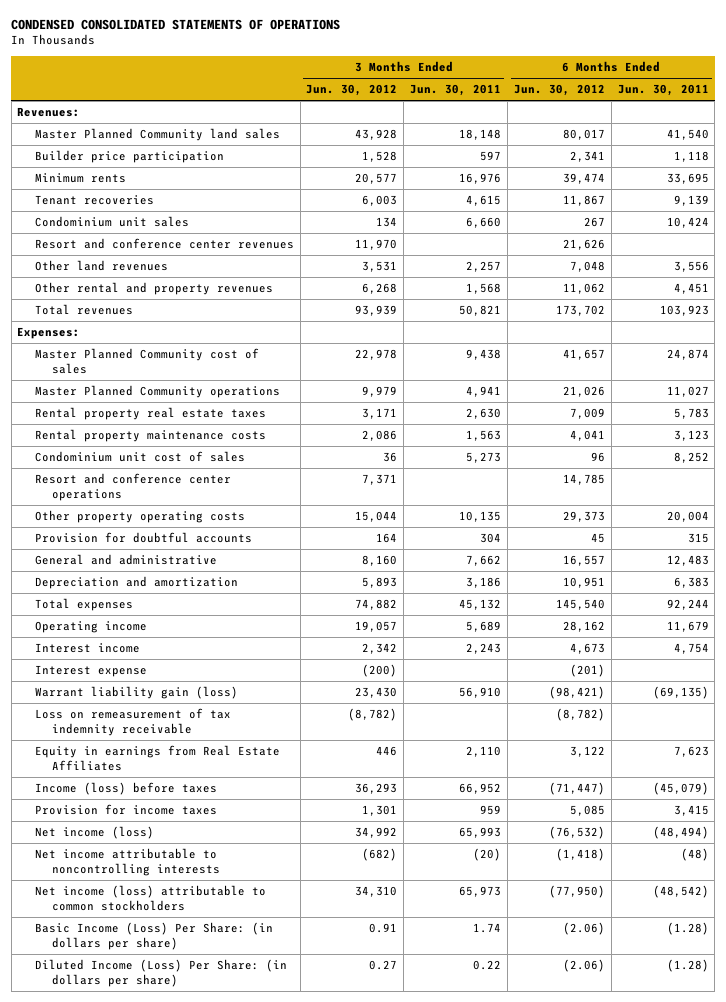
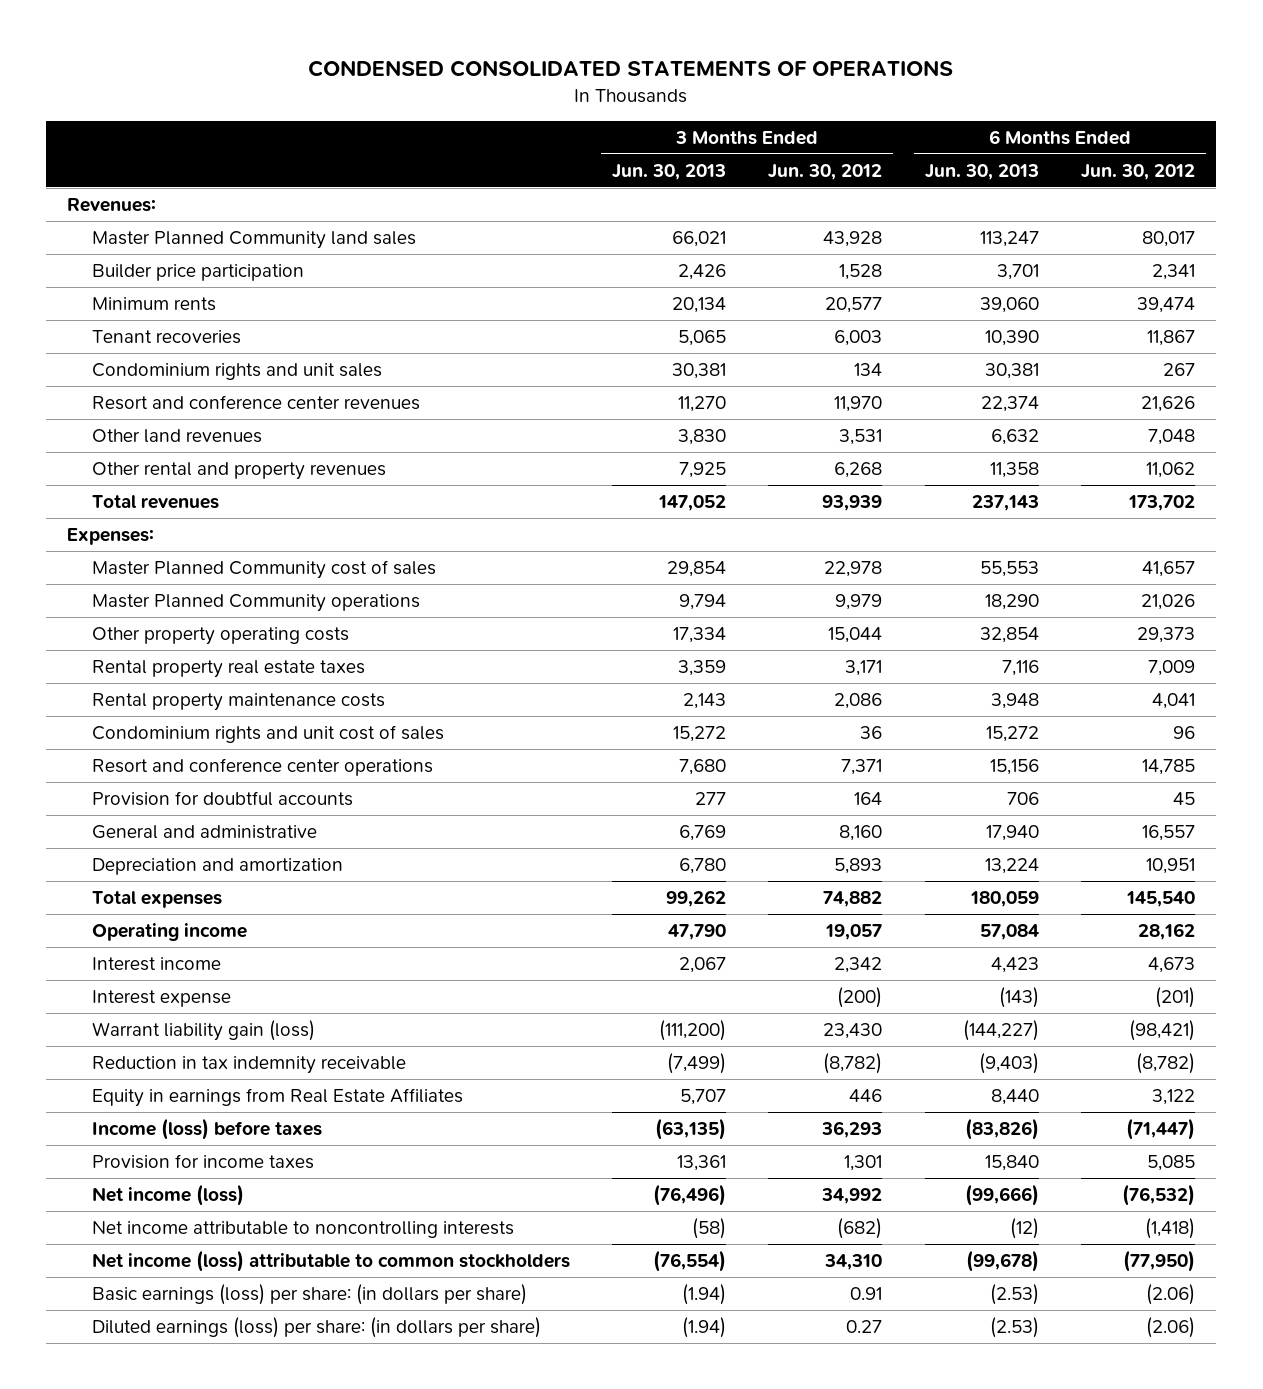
- | 3 Months Ended Jun. 30, 2012 | 3 Months Ended Jun. 30, 2011 | 6 Months Ended Jun. 30, 2012 | 6 Months Ended Jun. 30, 2011
+ | 3 Months Ended Jun. 30, 2013 | 3 Months Ended Jun. 30, 2012 | 6 Months Ended Jun. 30, 2013 | 6 Months Ended Jun. 30, 2012
- Condominium unit sales | 134 | 6,660 | 267 | 10,424
+ Condominium rights and unit sales | 30,381 | 134 | 30,381 | 267
moved up: Other property operating costs | 17,334 | 15,044 | 32,854 | 29,373
- Condominium unit cost of sales | 36 | 5,273 | 96 | 8,252
+ Condominium rights and unit cost of sales | 15,272 | 36 | 15,272 | 96
- Loss on remeasurement of tax indemnity receivable | (8,782) | | (8,782) |
+ Reduction in tax indemnity receivable | (7,499) | (8,782) | (9,403) | (8,782)
- Basic Income (Loss) Per Share: (in dollars per share) | 0.91 | 1.74 | (2.06) | (1.28)
- Diluted Income (Loss) Per Share: (in dollars per share) | 0.27 | 0.22 | (2.06) | (1.28)
+ Basic earnings (loss) per share: (in dollars per share) | (1.94) | 0.91 | (2.53) | (2.06)
+ Diluted earnings (loss) per share: (in dollars per share) | (1.94) | 0.27 | (2.53) | (2.06)

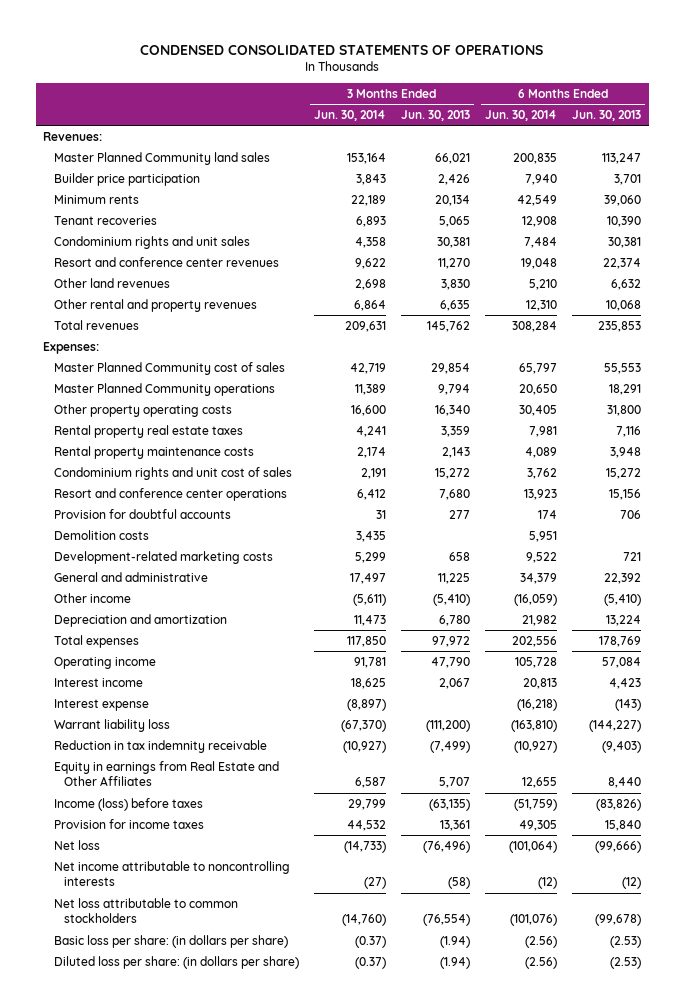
- | 3 Months Ended Jun. 30, 2013 | 3 Months Ended Jun. 30, 2012 | 6 Months Ended Jun. 30, 2013 | 6 Months Ended Jun. 30, 2012
+ | 3 Months Ended Jun. 30, 2014 | 3 Months Ended Jun. 30, 2013 | 6 Months Ended Jun. 30, 2014 | 6 Months Ended Jun. 30, 2013
- Other rental and property revenues | 7,925 | 6,268 | 11,358 | 11,062
- Total revenues | 147,052 | 93,939 | 237,143 | 173,702
+ Other rental and property revenues | 6,864 | 6,635 | 12,310 | 10,068
+ Total revenues | 209,631 | 145,762 | 308,284 | 235,853
- Master Planned Community operations | 9,794 | 9,979 | 18,290 | 21,026
- Other property operating costs | 17,334 | 15,044 | 32,854 | 29,373
+ Master Planned Community operations | 11,389 | 9,794 | 20,650 | 18,291
+ Other property operating costs | 16,600 | 16,340 | 30,405 | 31,800
- General and administrative | 6,769 | 8,160 | 17,940 | 16,557
+ Demolition costs | 3,435 | | 5,951 |
+ Development-related marketing costs | 5,299 | 658 | 9,522 | 721
+ General and administrative | 17,497 | 11,225 | 34,379 | 22,392
+ Other income | (5,611) | (5,410) | (16,059) | (5,410)
- Total expenses | 99,262 | 74,882 | 180,059 | 145,540
+ Total expenses | 117,850 | 97,972 | 202,556 | 178,769
- Warrant liability gain (loss) | (111,200) | 23,430 | (144,227) | (98,421)
+ Warrant liability loss | (67,370) | (111,200) | (163,810) | (144,227)
- Equity in earnings from Real Estate Affiliates | 5,707 | 446 | 8,440 | 3,122
+ Equity in earnings from Real Estate and Other Affiliates | 6,587 | 5,707 | 12,655 | 8,440
- Net income (loss) | (76,496) | 34,992 | (99,666) | (76,532)
+ Net loss | (14,733) | (76,496) | (101,064) | (99,666)
- Net income (loss) attributable to common stockholders | (76,554) | 34,310 | (99,678) | (77,950)
- Basic earnings (loss) per share: (in dollars per share) | (1.94) | 0.91 | (2.53) | (2.06)
- Diluted earnings (loss) per share: (in dollars per share) | (1.94) | 0.27 | (2.53) | (2.06)
+ Net loss attributable to common stockholders | (14,760) | (76,554) | (101,076) | (99,678)
+ Basic loss per share: (in dollars per share) | (0.37) | (1.94) | (2.56) | (2.53)
+ Diluted loss per share: (in dollars per share) | (0.37) | (1.94) | (2.56) | (2.53)

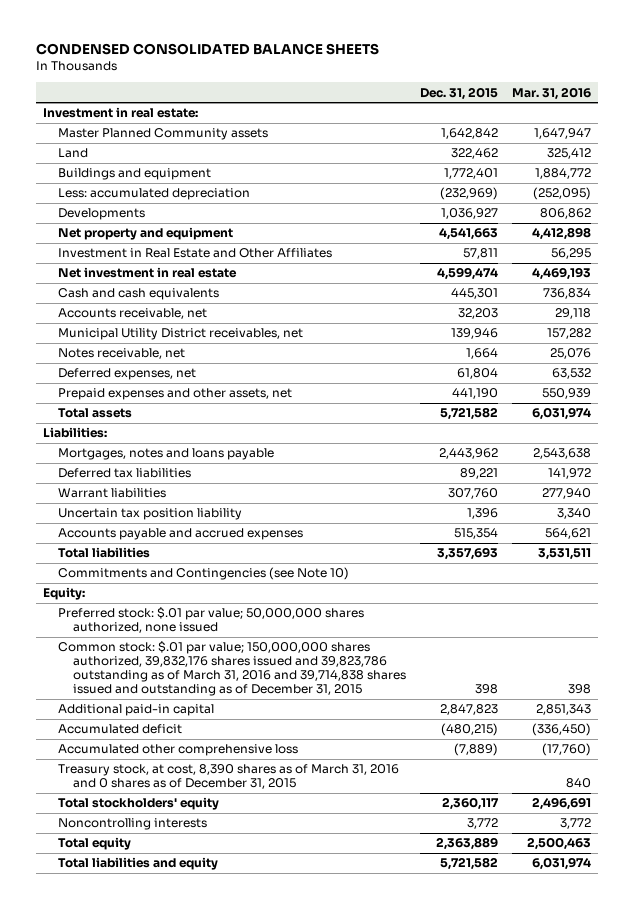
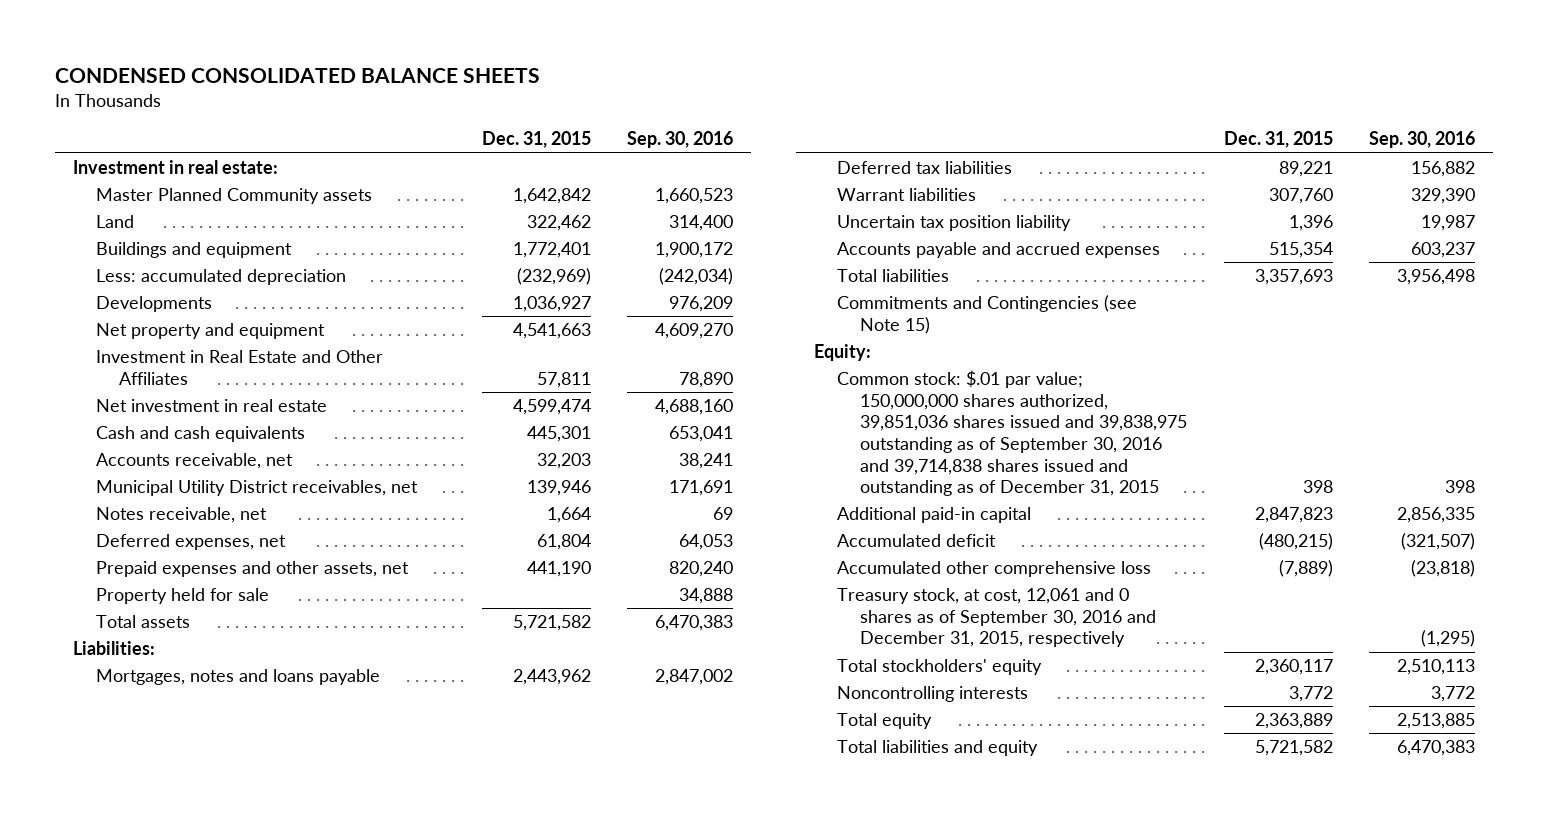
- | Dec. 31, 2015 | Mar. 31, 2016
+ | Dec. 31, 2015 | Sep. 30, 2016
+ Property held for sale | | 34,888
- Commitments and Contingencies (see Note 10)
+ Commitments and Contingencies (see Note 15)
- Preferred stock: $.01 par value; 50,000,000 shares authorized, none issued
- Common stock: $.01 par value; 150,000,000 shares authorized, 39,832,176 shares issued and 39,823,786 outstanding as of March 31, 2016 and 39,714,838 shares issued and outstanding as of December 31, 2015 | 398 | 398
+ Common stock: $.01 par value; 150,000,000 shares authorized, 39,851,036 shares issued and 39,838,975 outstanding as of September 30, 2016 and 39,714,838 shares issued and outstanding as of December 31, 2015 | 398 | 398
- Treasury stock, at cost, 8,390 shares as of March 31, 2016 and 0 shares as of December 31, 2015 | | 840
+ Treasury stock, at cost, 12,061 and 0 shares as of September 30, 2016 and December 31, 2015, respectively | | (1,295)

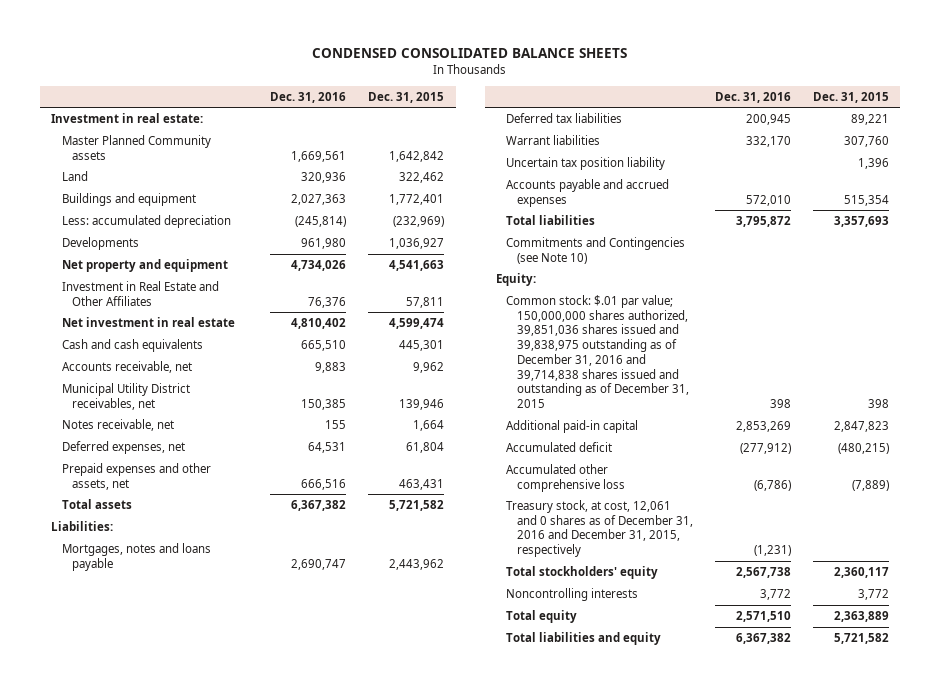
- | Dec. 31, 2015 | Sep. 30, 2016
+ | Dec. 31, 2016 | Dec. 31, 2015
- Accounts receivable, net | 32,203 | 38,241
+ Accounts receivable, net | 9,883 | 9,962
- Prepaid expenses and other assets, net | 441,190 | 820,240
- Property held for sale | | 34,888
+ Prepaid expenses and other assets, net | 666,516 | 463,431
- Commitments and Contingencies (see Note 15)
+ Commitments and Contingencies (see Note 10)
- Common stock: $.01 par value; 150,000,000 shares authorized, 39,851,036 shares issued and 39,838,975 outstanding as of September 30, 2016 and 39,714,838 shares issued and outstanding as of December 31, 2015 | 398 | 398
+ Common stock: $.01 par value; 150,000,000 shares authorized, 39,851,036 shares issued and 39,838,975 outstanding as of December 31, 2016 and 39,714,838 shares issued and outstanding as of December 31, 2015 | 398 | 398
- Treasury stock, at cost, 12,061 and 0 shares as of September 30, 2016 and December 31, 2015, respectively | | (1,295)
+ Treasury stock, at cost, 12,061 and 0 shares as of December 31, 2016 and December 31, 2015, respectively | (1,231) |

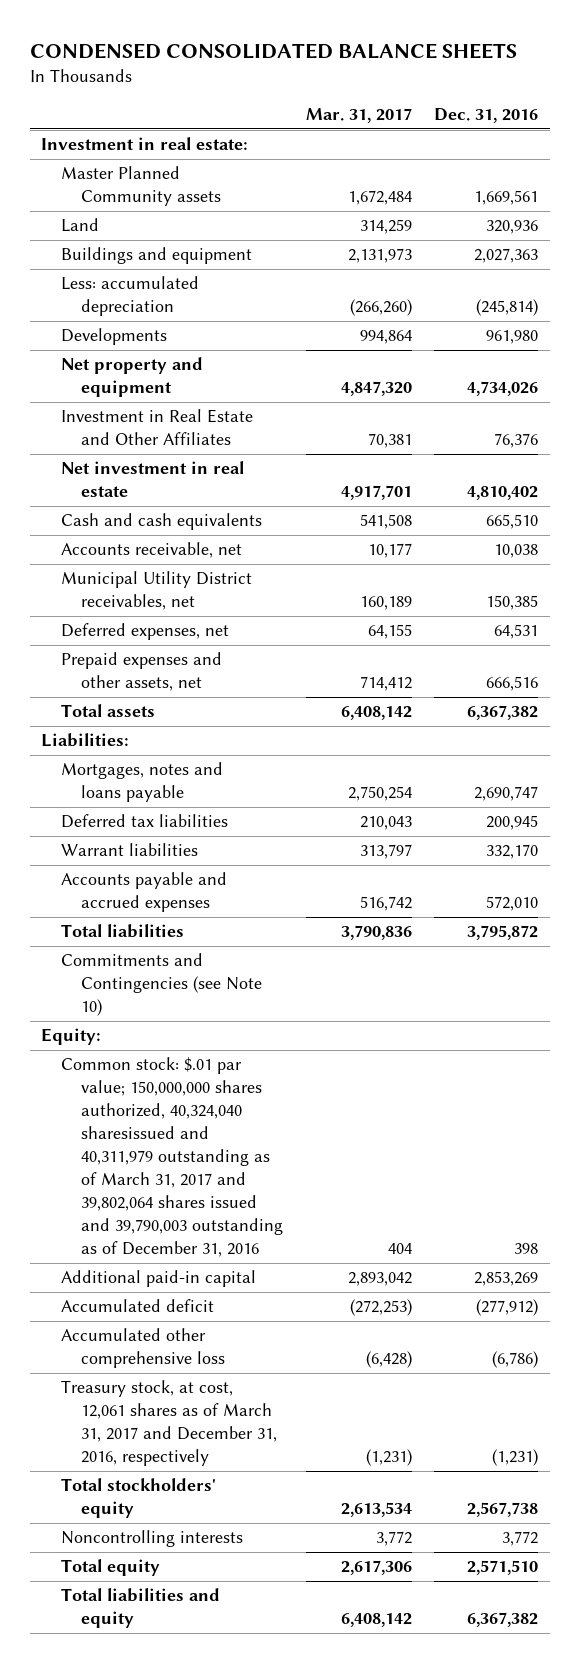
- | Dec. 31, 2016 | Dec. 31, 2015
+ | Mar. 31, 2017 | Dec. 31, 2016
- Accounts receivable, net | 9,883 | 9,962
+ Accounts receivable, net | 10,177 | 10,038
- Notes receivable, net | 155 | 1,664
- Uncertain tax position liability | | 1,396
- Common stock: $.01 par value; 150,000,000 shares authorized, 39,851,036 shares issued and 39,838,975 outstanding as of December 31, 2016 and 39,714,838 shares issued and outstanding as of December 31, 2015 | 398 | 398
+ Common stock: $.01 par value; 150,000,000 shares authorized, 40,324,040 sharesissued and 40,311,979 outstanding as of March 31, 2017 and 39,802,064 shares issued and 39,790,003 outstanding as of December 31, 2016 | 404 | 398
- Treasury stock, at cost, 12,061 and 0 shares as of December 31, 2016 and December 31, 2015, respectively | (1,231) |
+ Treasury stock, at cost, 12,061 shares as of March 31, 2017 and December 31, 2016, respectively | (1,231) | (1,231)

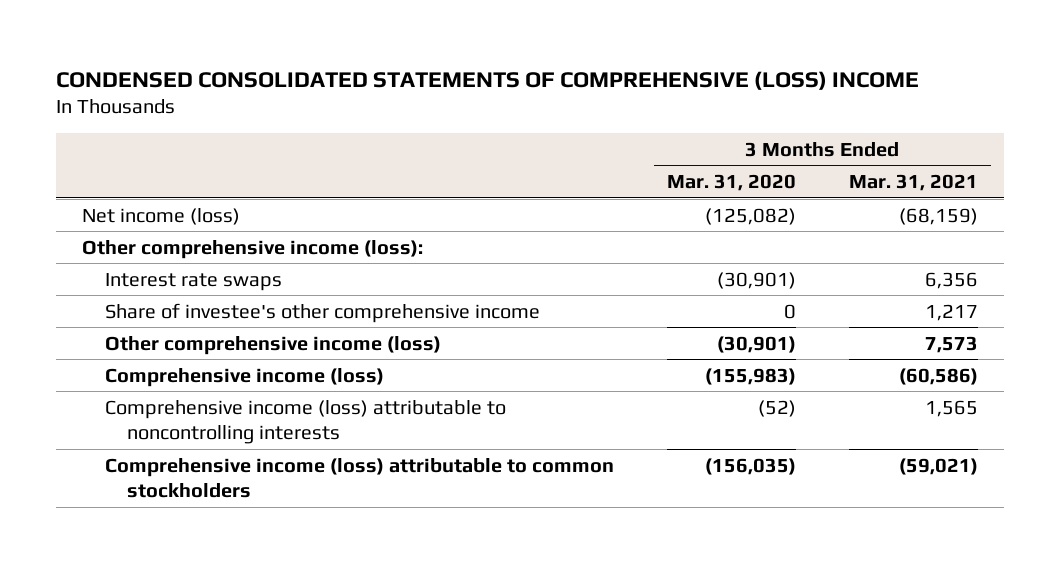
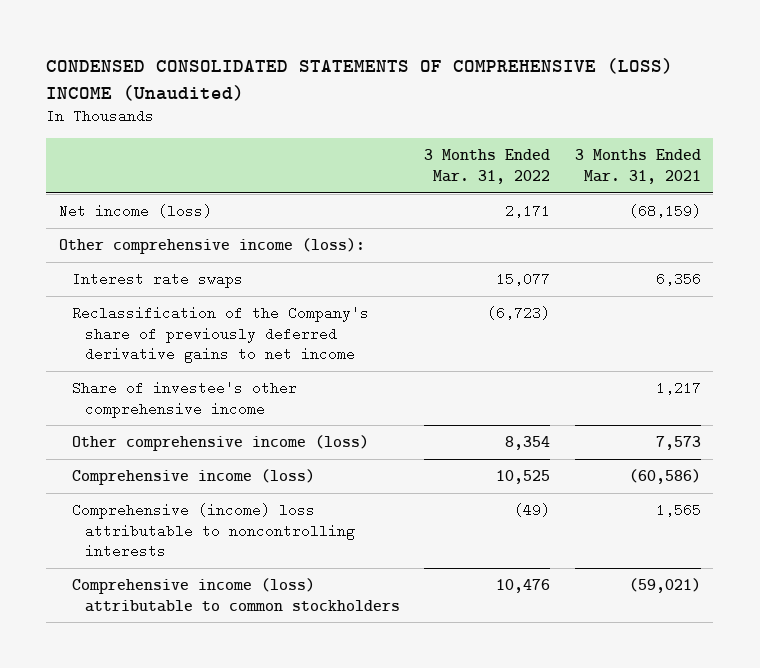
- CONDENSED CONSOLIDATED STATEMENTS OF COMPREHENSIVE (LOSS) INCOME
+ CONDENSED CONSOLIDATED STATEMENTS OF COMPREHENSIVE (LOSS) INCOME (Unaudited)
- | 3 Months Ended Mar. 31, 2020 | 3 Months Ended Mar. 31, 2021
+ | 3 Months Ended Mar. 31, 2022 | 3 Months Ended Mar. 31, 2021
+ Reclassification of the Company's share of previously deferred derivative gains to net income | (6,723) |
- Comprehensive income (loss) attributable to noncontrolling interests | (52) | 1,565
+ Comprehensive (income) loss attributable to noncontrolling interests | (49) | 1,565

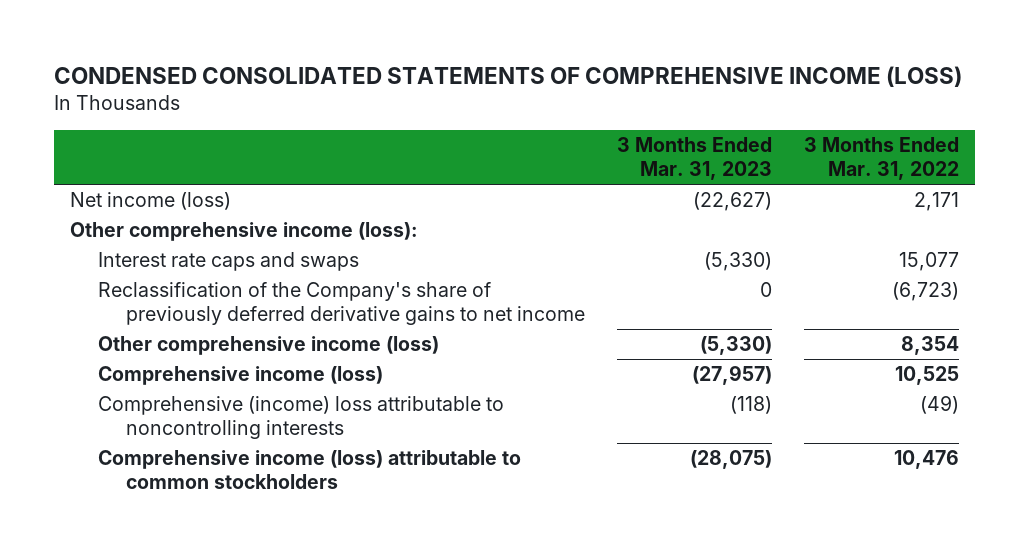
- CONDENSED CONSOLIDATED STATEMENTS OF COMPREHENSIVE (LOSS) INCOME (Unaudited)
+ CONDENSED CONSOLIDATED STATEMENTS OF COMPREHENSIVE INCOME (LOSS)
- | 3 Months Ended Mar. 31, 2022 | 3 Months Ended Mar. 31, 2021
+ | 3 Months Ended Mar. 31, 2023 | 3 Months Ended Mar. 31, 2022
- Interest rate swaps | 15,077 | 6,356
+ Interest rate caps and swaps | (5,330) | 15,077
- Share of investee's other comprehensive income | | 1,217

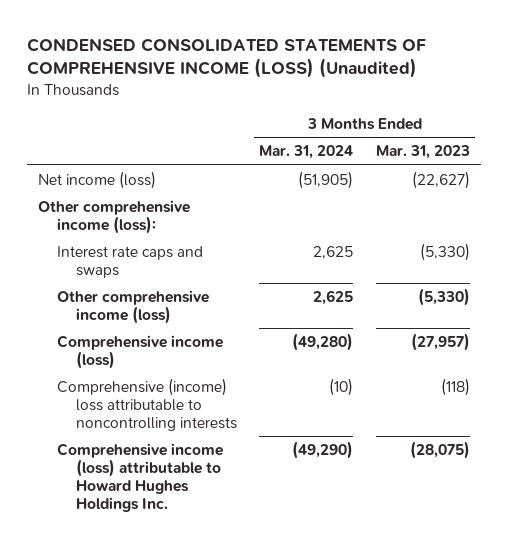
- CONDENSED CONSOLIDATED STATEMENTS OF COMPREHENSIVE INCOME (LOSS)
+ CONDENSED CONSOLIDATED STATEMENTS OF COMPREHENSIVE INCOME (LOSS) (Unaudited)
- | 3 Months Ended Mar. 31, 2023 | 3 Months Ended Mar. 31, 2022
+ | 3 Months Ended Mar. 31, 2024 | 3 Months Ended Mar. 31, 2023
- Reclassification of the Company's share of previously deferred derivative gains to net income | 0 | (6,723)
- Comprehensive income (loss) attributable to common stockholders | (28,075) | 10,476
+ Comprehensive income (loss) attributable to Howard Hughes Holdings Inc. | (49,290) | (28,075)

